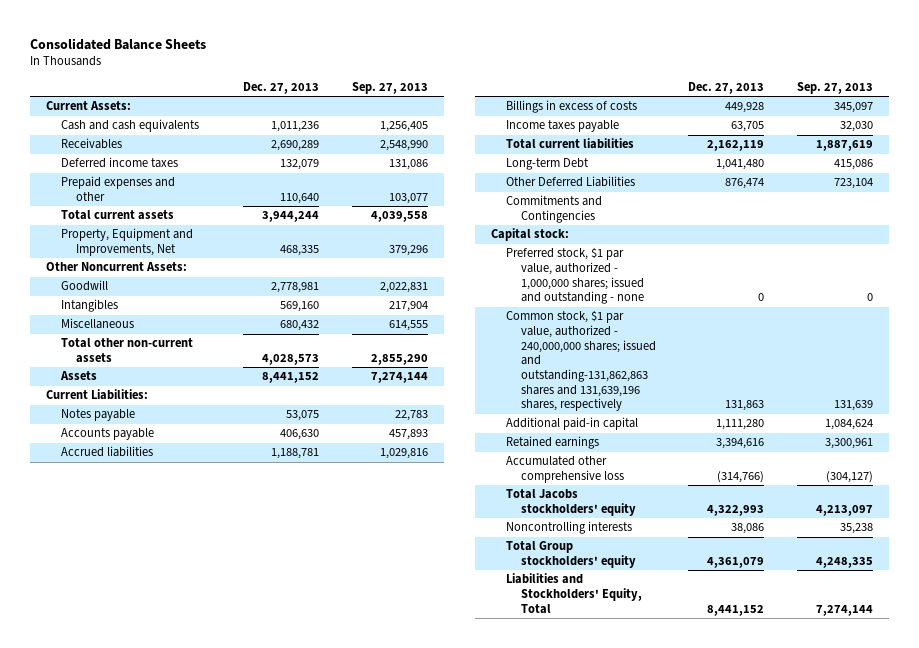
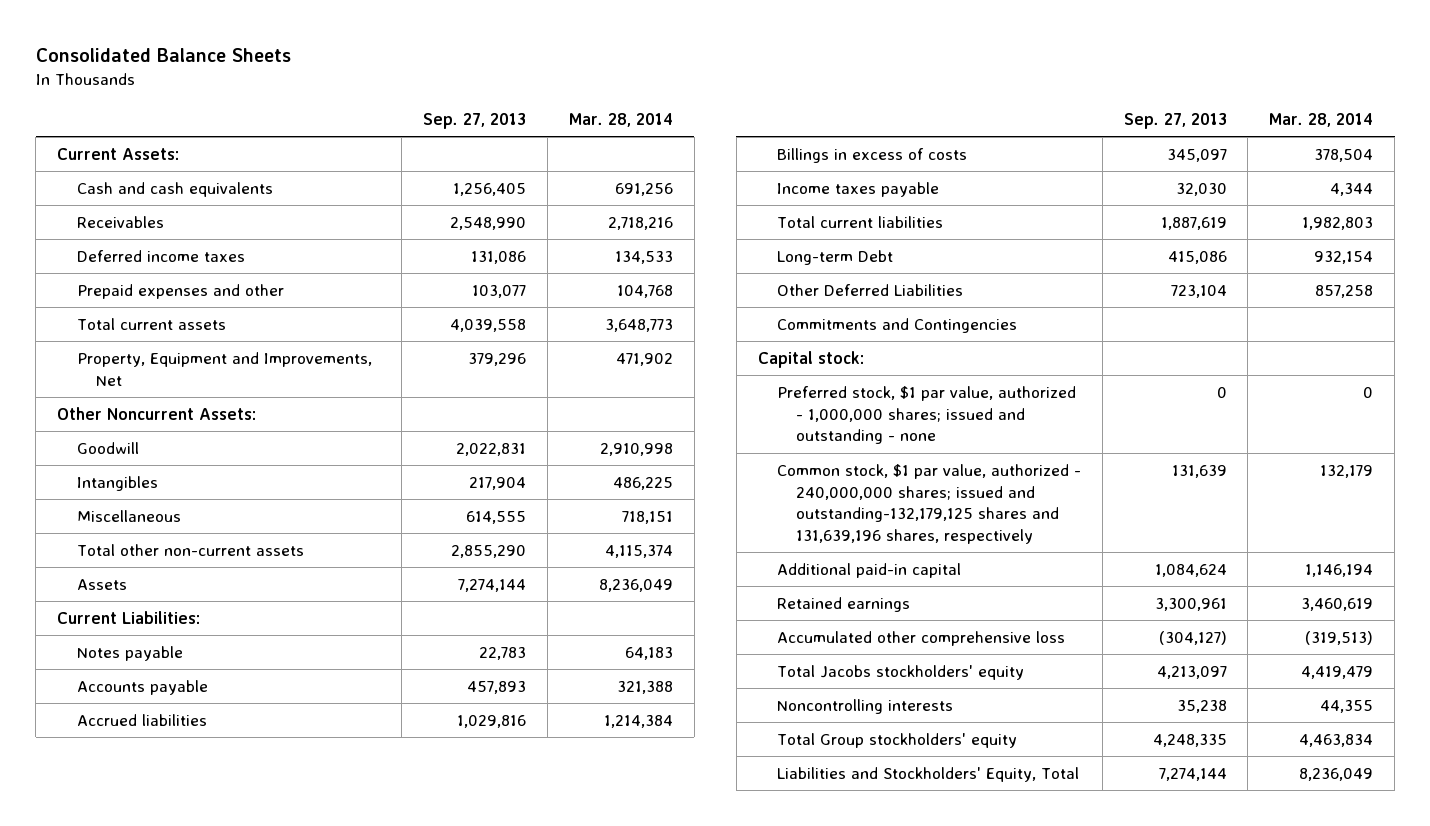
- | Dec. 27, 2013 | Sep. 27, 2013
+ | Sep. 27, 2013 | Mar. 28, 2014
- Common stock, $1 par value, authorized - 240,000,000 shares; issued and outstanding-131,862,863 shares and 131,639,196 shares, respectively | 131,863 | 131,639
+ Common stock, $1 par value, authorized - 240,000,000 shares; issued and outstanding-132,179,125 shares and 131,639,196 shares, respectively | 131,639 | 132,179

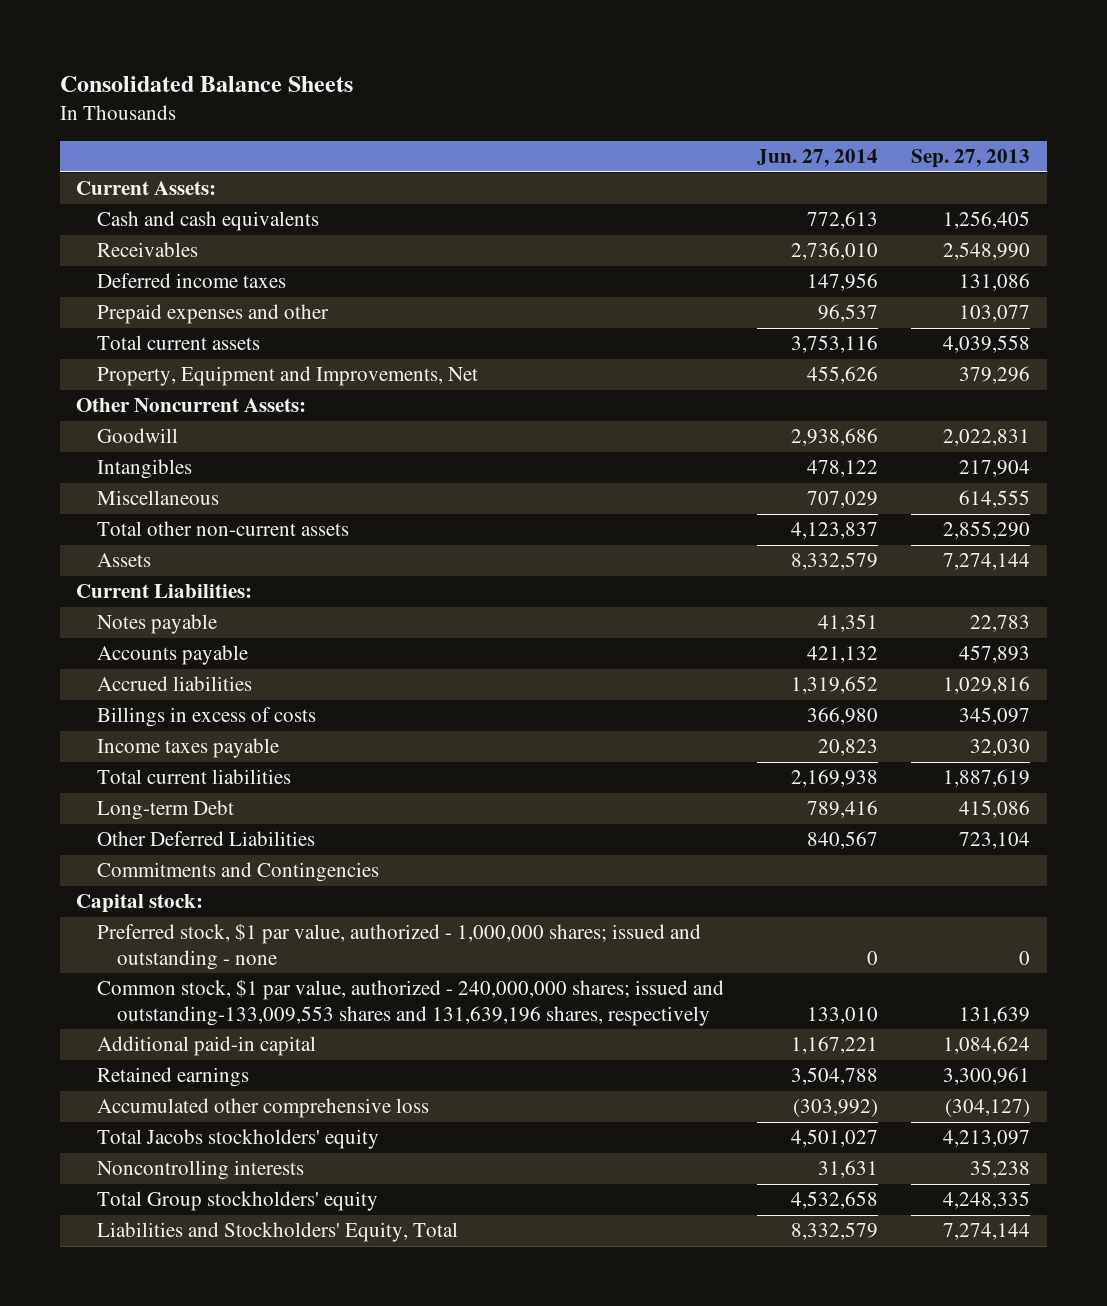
- | Sep. 27, 2013 | Mar. 28, 2014
+ | Jun. 27, 2014 | Sep. 27, 2013
- Common stock, $1 par value, authorized - 240,000,000 shares; issued and outstanding-132,179,125 shares and 131,639,196 shares, respectively | 131,639 | 132,179
+ Common stock, $1 par value, authorized - 240,000,000 shares; issued and outstanding-133,009,553 shares and 131,639,196 shares, respectively | 133,010 | 131,639

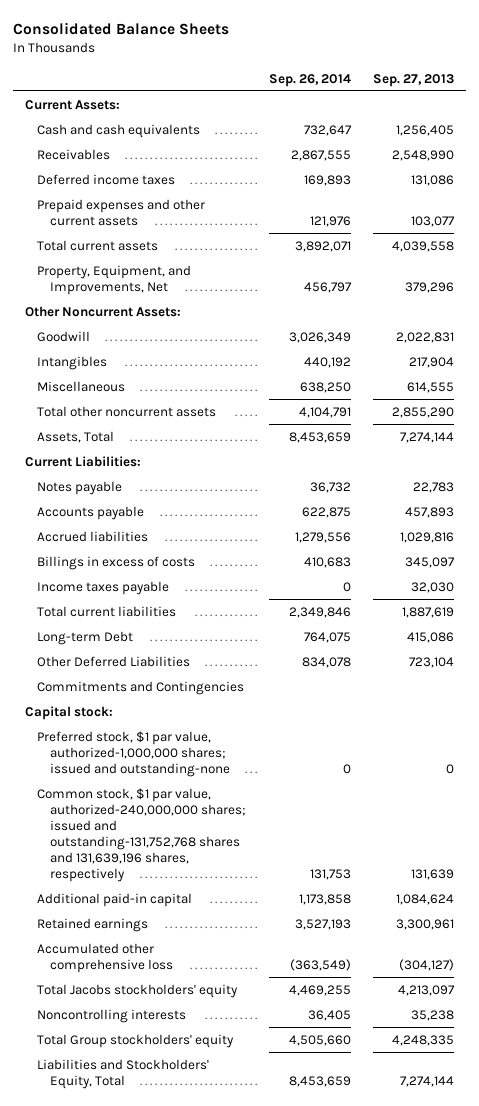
- | Jun. 27, 2014 | Sep. 27, 2013
+ | Sep. 26, 2014 | Sep. 27, 2013
- Prepaid expenses and other | 96,537 | 103,077
+ Prepaid expenses and other current assets | 121,976 | 103,077
- Property, Equipment and Improvements, Net | 455,626 | 379,296
+ Property, Equipment, and Improvements, Net | 456,797 | 379,296
- Total other non-current assets | 4,123,837 | 2,855,290
- Assets | 8,332,579 | 7,274,144
+ Total other noncurrent assets | 4,104,791 | 2,855,290
+ Assets, Total | 8,453,659 | 7,274,144
- Preferred stock, $1 par value, authorized - 1,000,000 shares; issued and outstanding - none | 0 | 0
- Common stock, $1 par value, authorized - 240,000,000 shares; issued and outstanding-133,009,553 shares and 131,639,196 shares, respectively | 133,010 | 131,639
+ Preferred stock, $1 par value, authorized-1,000,000 shares; issued and outstanding-none | 0 | 0
+ Common stock, $1 par value, authorized-240,000,000 shares; issued and outstanding-131,752,768 shares and 131,639,196 shares, respectively | 131,753 | 131,639

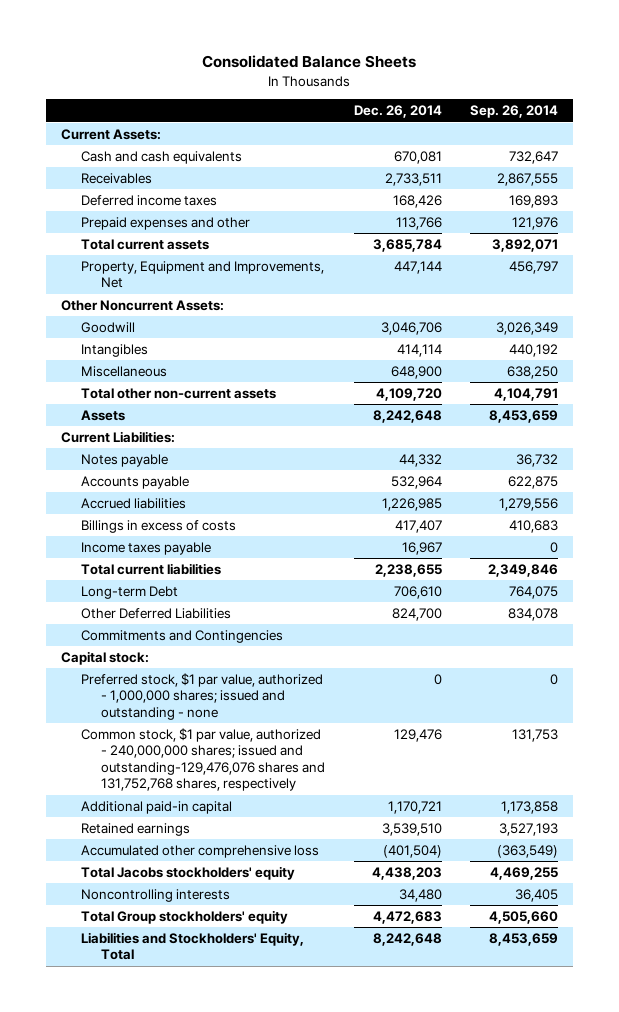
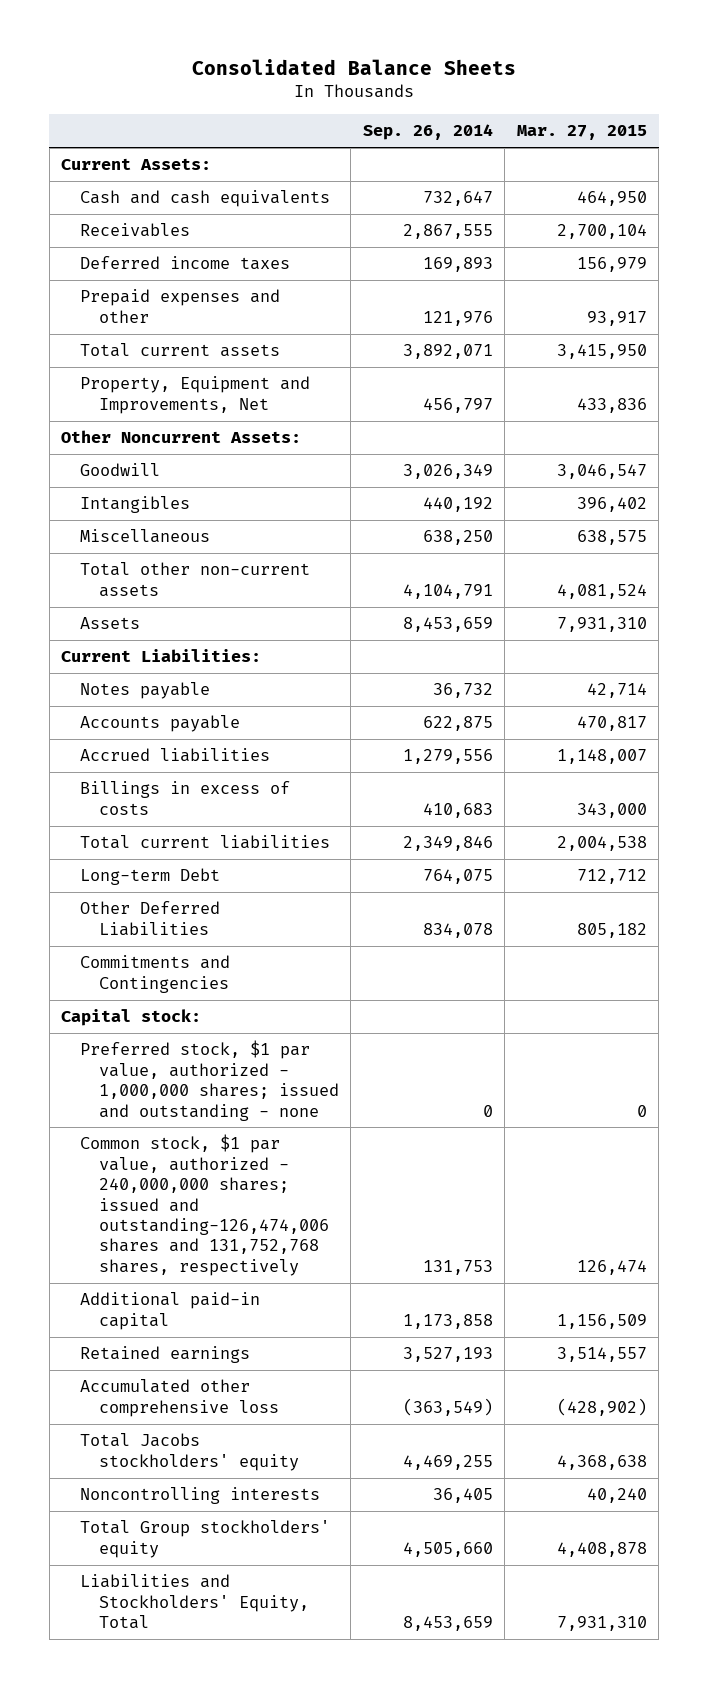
- | Dec. 26, 2014 | Sep. 26, 2014
+ | Sep. 26, 2014 | Mar. 27, 2015
- Income taxes payable | 16,967 | 0
- Common stock, $1 par value, authorized - 240,000,000 shares; issued and outstanding-129,476,076 shares and 131,752,768 shares, respectively | 129,476 | 131,753
+ Common stock, $1 par value, authorized - 240,000,000 shares; issued and outstanding-126,474,006 shares and 131,752,768 shares, respectively | 131,753 | 126,474

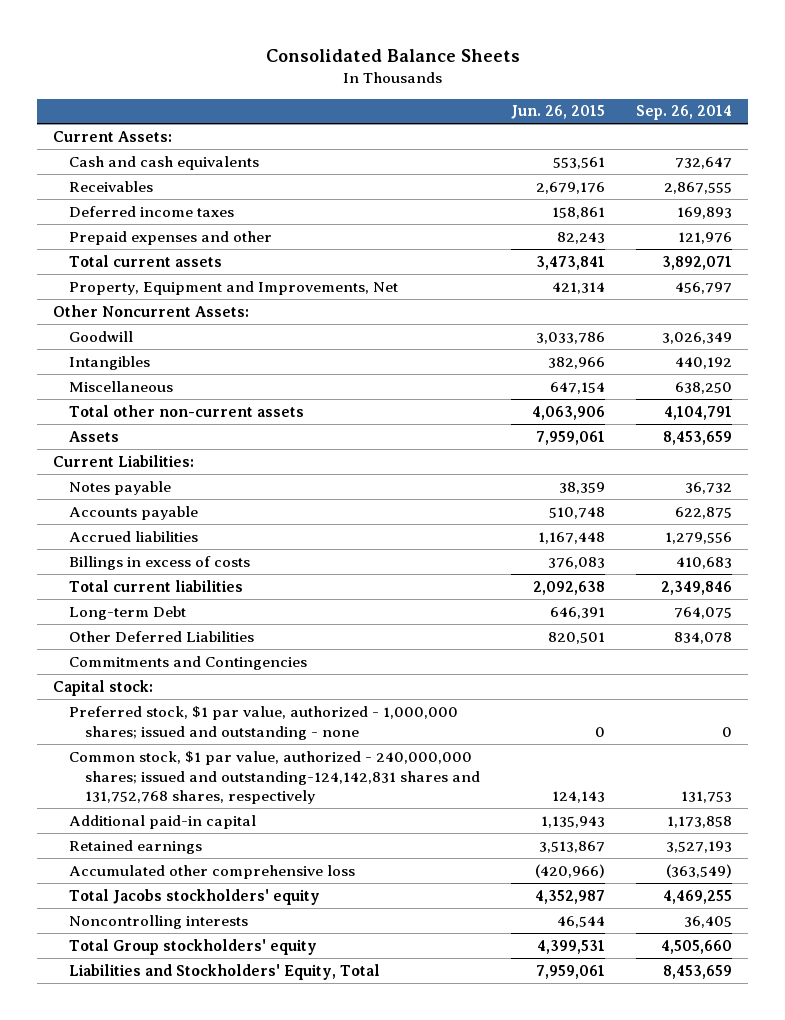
- | Sep. 26, 2014 | Mar. 27, 2015
+ | Jun. 26, 2015 | Sep. 26, 2014
- Common stock, $1 par value, authorized - 240,000,000 shares; issued and outstanding-126,474,006 shares and 131,752,768 shares, respectively | 131,753 | 126,474
+ Common stock, $1 par value, authorized - 240,000,000 shares; issued and outstanding-124,142,831 shares and 131,752,768 shares, respectively | 124,143 | 131,753

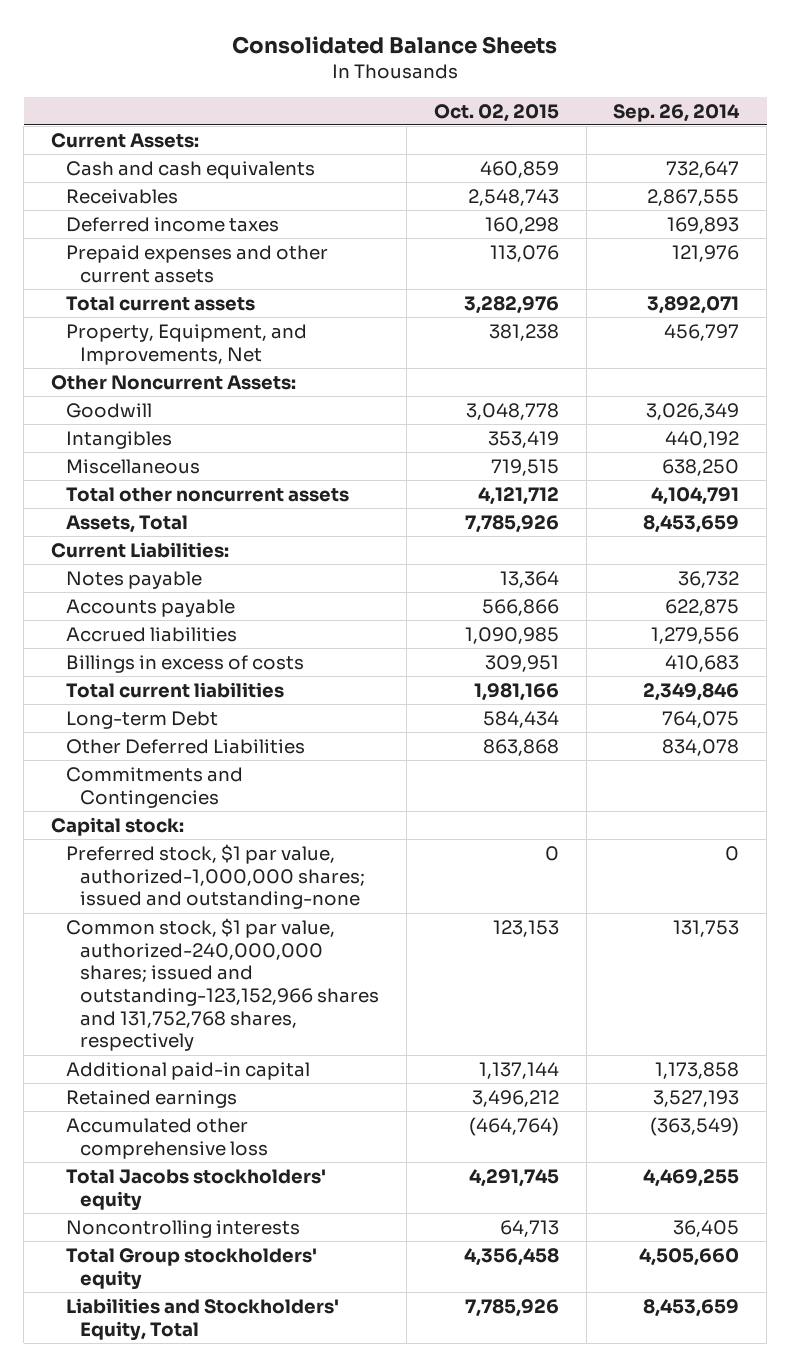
- | Jun. 26, 2015 | Sep. 26, 2014
+ | Oct. 02, 2015 | Sep. 26, 2014
- Prepaid expenses and other | 82,243 | 121,976
+ Prepaid expenses and other current assets | 113,076 | 121,976
- Property, Equipment and Improvements, Net | 421,314 | 456,797
+ Property, Equipment, and Improvements, Net | 381,238 | 456,797
- Total other non-current assets | 4,063,906 | 4,104,791
- Assets | 7,959,061 | 8,453,659
+ Total other noncurrent assets | 4,121,712 | 4,104,791
+ Assets, Total | 7,785,926 | 8,453,659
- Preferred stock, $1 par value, authorized - 1,000,000 shares; issued and outstanding - none | 0 | 0
- Common stock, $1 par value, authorized - 240,000,000 shares; issued and outstanding-124,142,831 shares and 131,752,768 shares, respectively | 124,143 | 131,753
+ Preferred stock, $1 par value, authorized-1,000,000 shares; issued and outstanding-none | 0 | 0
+ Common stock, $1 par value, authorized-240,000,000 shares; issued and outstanding-123,152,966 shares and 131,752,768 shares, respectively | 123,153 | 131,753

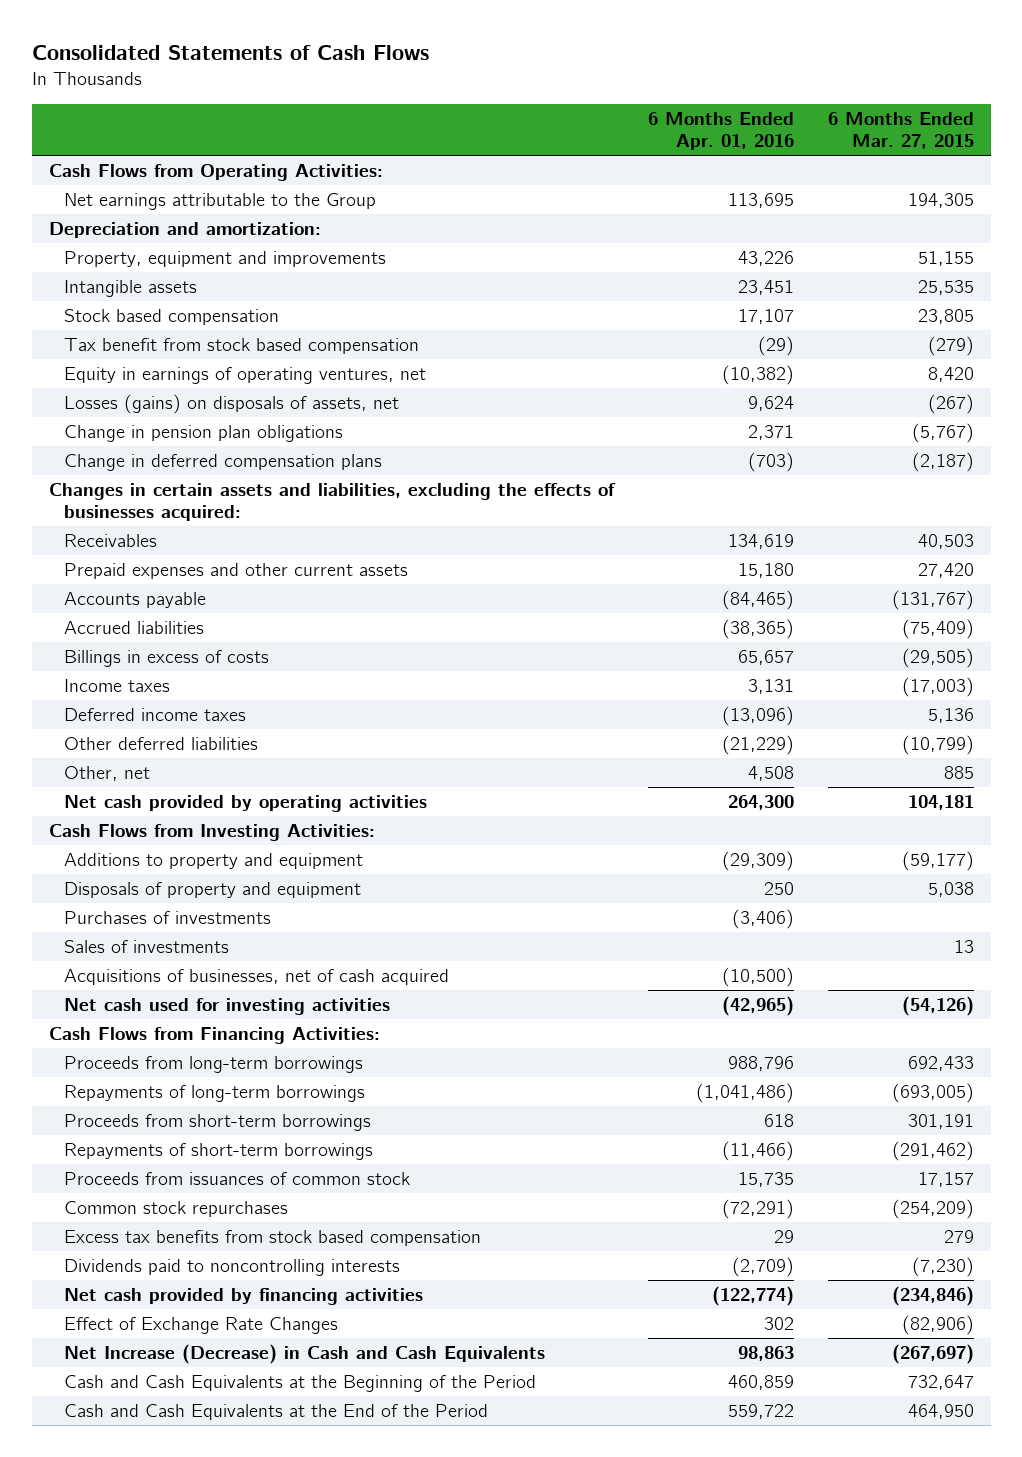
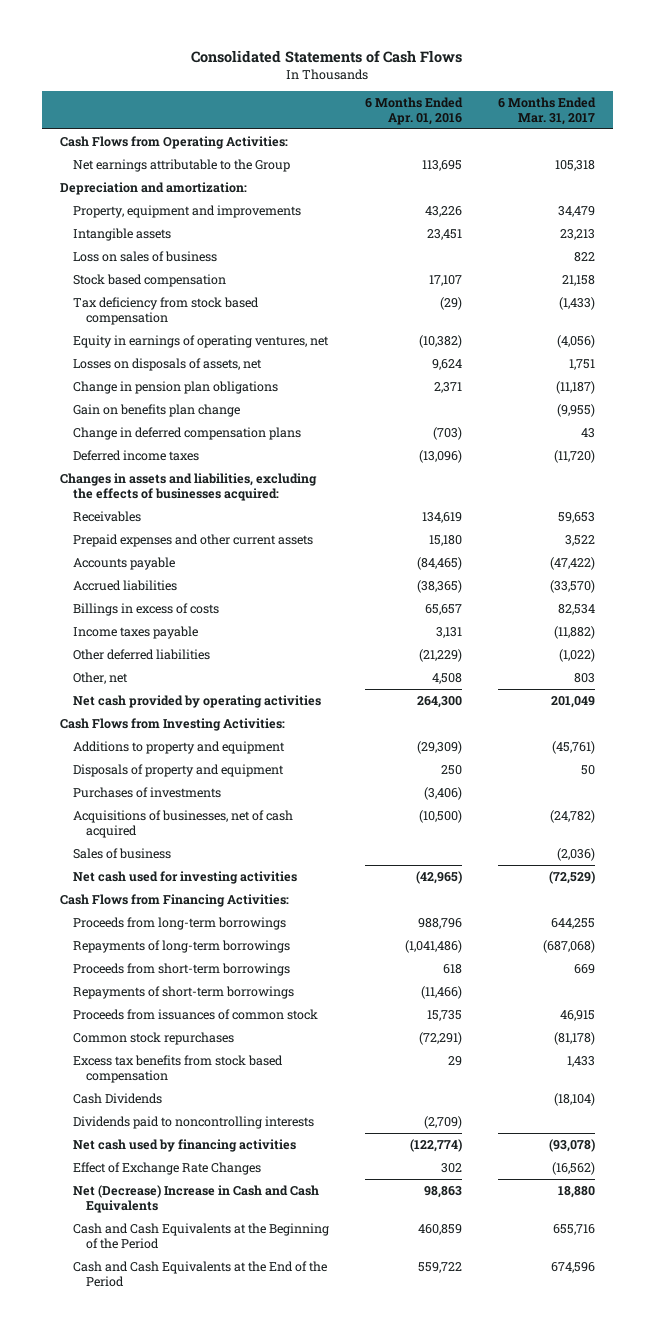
- | 6 Months Ended Apr. 01, 2016 | 6 Months Ended Mar. 27, 2015
+ | 6 Months Ended Apr. 01, 2016 | 6 Months Ended Mar. 31, 2017
+ Loss on sales of business | | 822
- Tax benefit from stock based compensation | (29) | (279)
+ Tax deficiency from stock based compensation | (29) | (1,433)
- Losses (gains) on disposals of assets, net | 9,624 | (267)
+ Losses on disposals of assets, net | 9,624 | 1,751
+ Gain on benefits plan change | | (9,955)
- Changes in certain assets and liabilities, excluding the effects of businesses acquired:
moved up: Deferred income taxes | (13,096) | (11,720)
+ Changes in assets and liabilities, excluding the effects of businesses acquired:
- Income taxes | 3,131 | (17,003)
+ Income taxes payable | 3,131 | (11,882)
- Sales of investments | | 13
+ Sales of business | | (2,036)
+ Cash Dividends | | (18,104)
- Net cash provided by financing activities | (122,774) | (234,846)
+ Net cash used by financing activities | (122,774) | (93,078)
- Net Increase (Decrease) in Cash and Cash Equivalents | 98,863 | (267,697)
+ Net (Decrease) Increase in Cash and Cash Equivalents | 98,863 | 18,880

